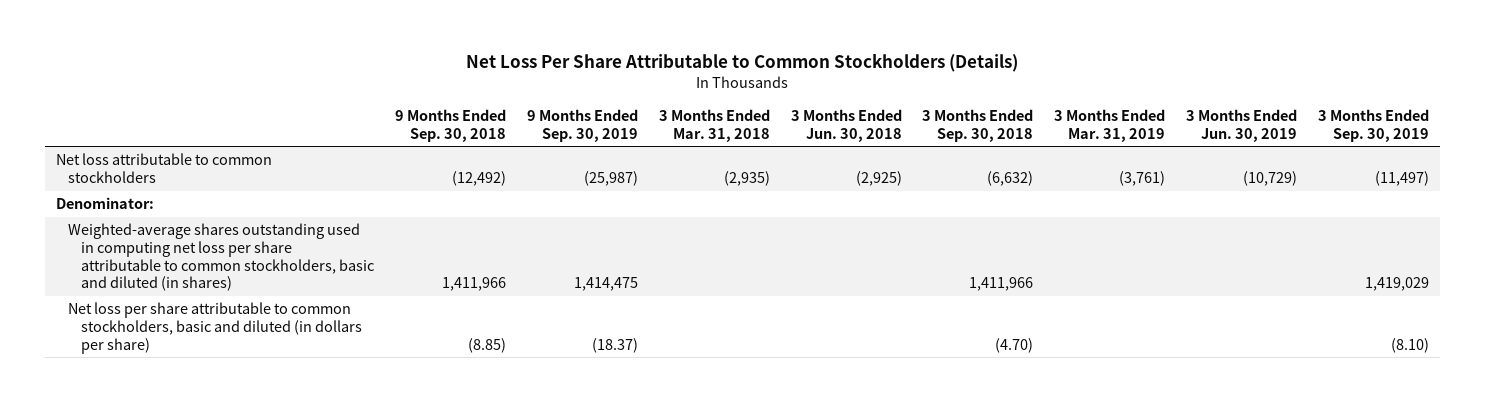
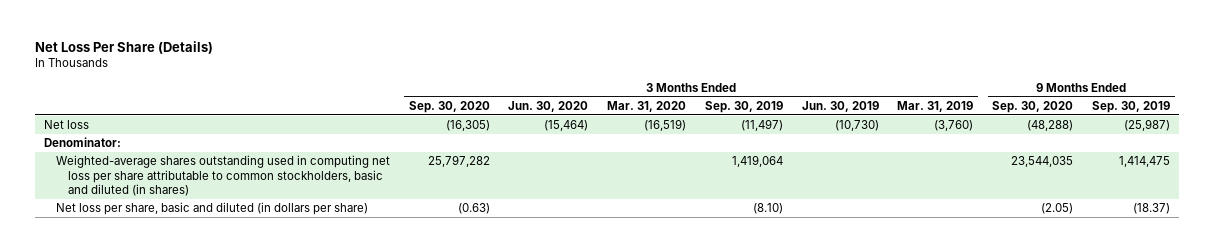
- Net Loss Per Share Attributable to Common Stockholders (Details)
+ Net Loss Per Share (Details)
- | 9 Months Ended Sep. 30, 2018 | 9 Months Ended Sep. 30, 2019 | 3 Months Ended Mar. 31, 2018 | 3 Months Ended Jun. 30, 2018 | 3 Months Ended Sep. 30, 2018 | 3 Months Ended Mar. 31, 2019 | 3 Months Ended Jun. 30, 2019 | 3 Months Ended Sep. 30, 2019
+ | 3 Months Ended Sep. 30, 2020 | 3 Months Ended Jun. 30, 2020 | 3 Months Ended Mar. 31, 2020 | 3 Months Ended Sep. 30, 2019 | 3 Months Ended Jun. 30, 2019 | 3 Months Ended Mar. 31, 2019 | 9 Months Ended Sep. 30, 2020 | 9 Months Ended Sep. 30, 2019
- Net loss attributable to common stockholders | (12,492) | (25,987) | (2,935) | (2,925) | (6,632) | (3,761) | (10,729) | (11,497)
+ Net loss | (16,305) | (15,464) | (16,519) | (11,497) | (10,730) | (3,760) | (48,288) | (25,987)
- Weighted-average shares outstanding used in computing net loss per share attributable to common stockholders, basic and diluted (in shares) | 1,411,966 | 1,414,475 | | | 1,411,966 | | | 1,419,029
- Net loss per share attributable to common stockholders, basic and diluted (in dollars per share) | (8.85) | (18.37) | | | (4.70) | | | (8.10)
+ Weighted-average shares outstanding used in computing net loss per share attributable to common stockholders, basic and diluted (in shares) | 25,797,282 | | | 1,419,064 | | | 23,544,035 | 1,414,475
+ Net loss per share, basic and diluted (in dollars per share) | (0.63) | | | (8.10) | | | (2.05) | (18.37)

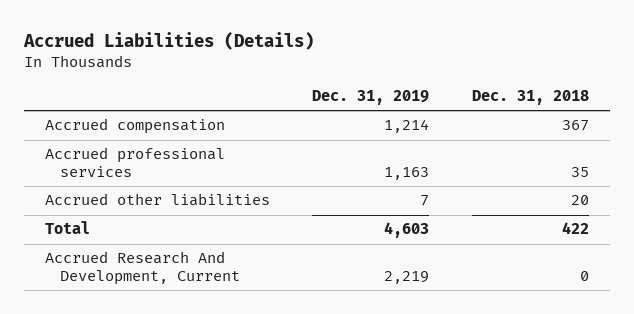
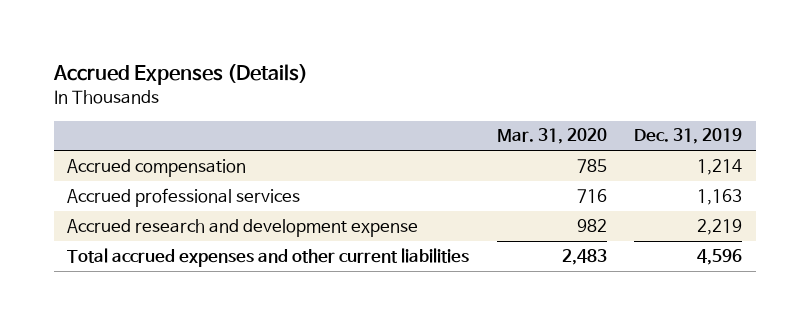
- Accrued Liabilities (Details)
+ Accrued Expenses (Details)
- | Dec. 31, 2019 | Dec. 31, 2018
+ | Mar. 31, 2020 | Dec. 31, 2019
- Accrued other liabilities | 7 | 20
- Total | 4,603 | 422
- Accrued Research And Development, Current | 2,219 | 0
+ Accrued research and development expense | 982 | 2,219
+ Total accrued expenses and other current liabilities | 2,483 | 4,596

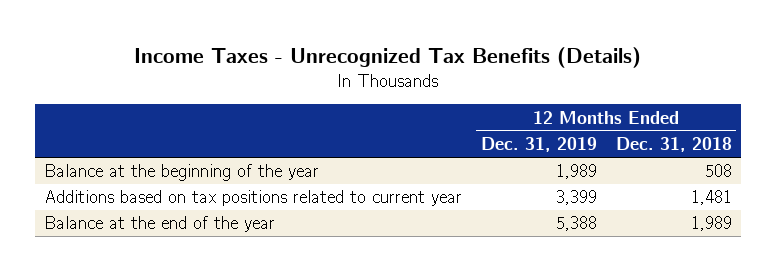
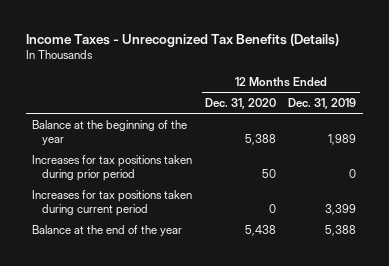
- | 12 Months Ended Dec. 31, 2019 | 12 Months Ended Dec. 31, 2018
+ | 12 Months Ended Dec. 31, 2020 | 12 Months Ended Dec. 31, 2019
- Additions based on tax positions related to current year | 3,399 | 1,481
+ Increases for tax positions taken during prior period | 50 | 0
+ Increases for tax positions taken during current period | 0 | 3,399

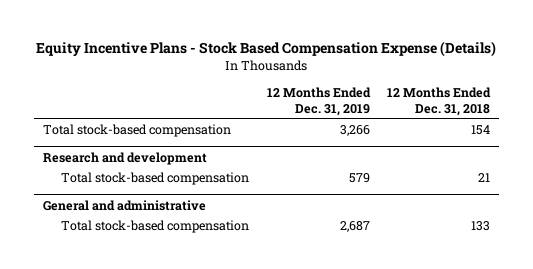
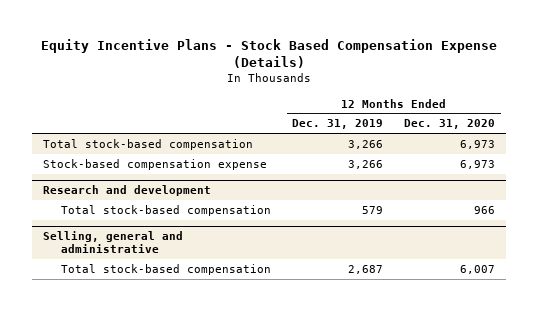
- | 12 Months Ended Dec. 31, 2019 | 12 Months Ended Dec. 31, 2018
+ | 12 Months Ended Dec. 31, 2019 | 12 Months Ended Dec. 31, 2020
+ Stock-based compensation expense | 3,266 | 6,973
- General and administrative
+ Selling, general and administrative

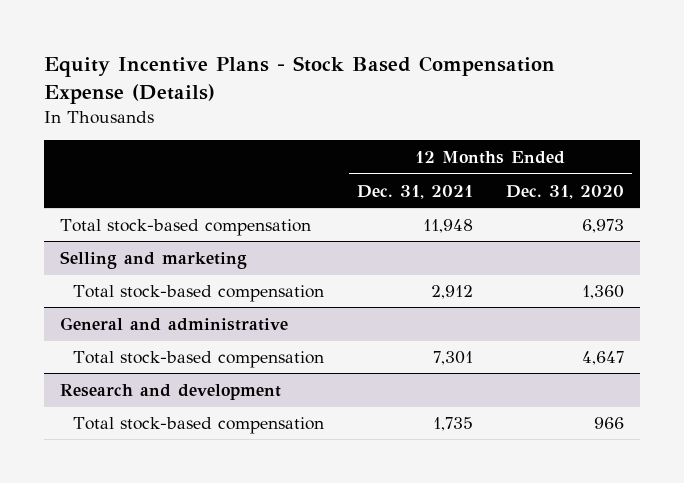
- | 12 Months Ended Dec. 31, 2019 | 12 Months Ended Dec. 31, 2020
+ | 12 Months Ended Dec. 31, 2021 | 12 Months Ended Dec. 31, 2020
- Stock-based compensation expense | 3,266 | 6,973
+ Selling and marketing
+ Total stock-based compensation | 2,912 | 1,360
+ General and administrative
+ Total stock-based compensation | 7,301 | 4,647
- Selling, general and administrative
- Total stock-based compensation | 2,687 | 6,007

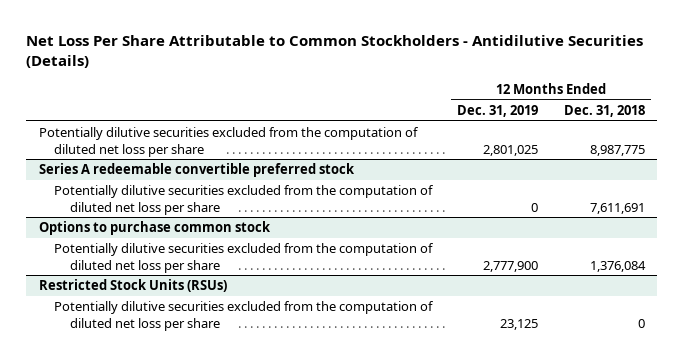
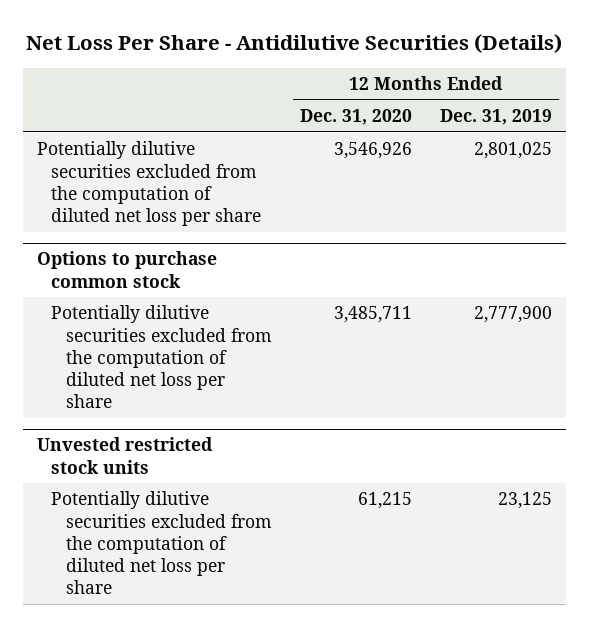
- Net Loss Per Share Attributable to Common Stockholders - Antidilutive Securities (Details)
+ Net Loss Per Share - Antidilutive Securities (Details)
- | 12 Months Ended Dec. 31, 2019 | 12 Months Ended Dec. 31, 2018
+ | 12 Months Ended Dec. 31, 2020 | 12 Months Ended Dec. 31, 2019
- Series A redeemable convertible preferred stock
- Potentially dilutive securities excluded from the computation of diluted net loss per share | 0 | 7,611,691
- Restricted Stock Units (RSUs)
+ Unvested restricted stock units

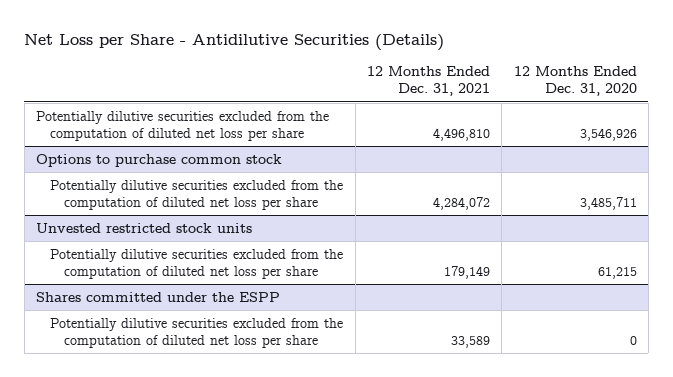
- Net Loss Per Share - Antidilutive Securities (Details)
+ Net Loss per Share - Antidilutive Securities (Details)
- | 12 Months Ended Dec. 31, 2020 | 12 Months Ended Dec. 31, 2019
+ | 12 Months Ended Dec. 31, 2021 | 12 Months Ended Dec. 31, 2020
+ Shares committed under the ESPP
+ Potentially dilutive securities excluded from the computation of diluted net loss per share | 33,589 | 0

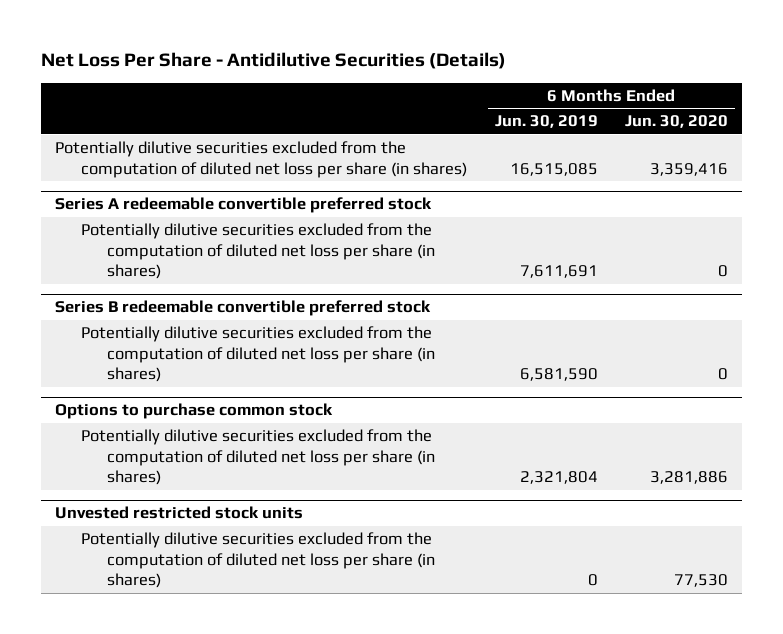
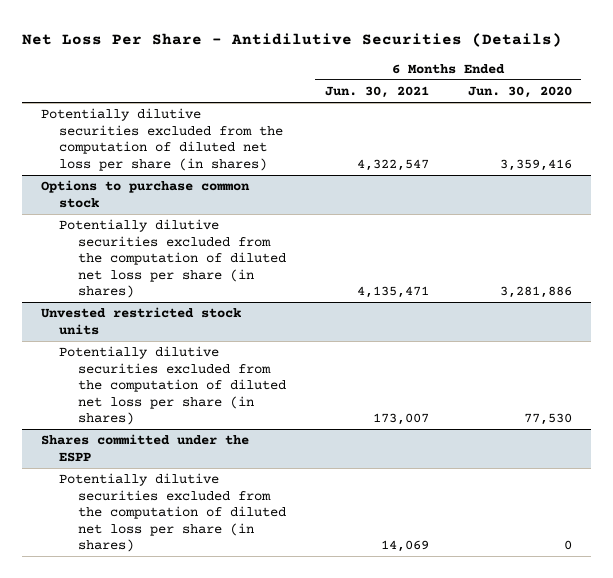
- | 6 Months Ended Jun. 30, 2019 | 6 Months Ended Jun. 30, 2020
+ | 6 Months Ended Jun. 30, 2021 | 6 Months Ended Jun. 30, 2020
- Series A redeemable convertible preferred stock
- Potentially dilutive securities excluded from the computation of diluted net loss per share (in shares) | 7,611,691 | 0
- Series B redeemable convertible preferred stock
- Potentially dilutive securities excluded from the computation of diluted net loss per share (in shares) | 6,581,590 | 0
+ Shares committed under the ESPP
+ Potentially dilutive securities excluded from the computation of diluted net loss per share (in shares) | 14,069 | 0

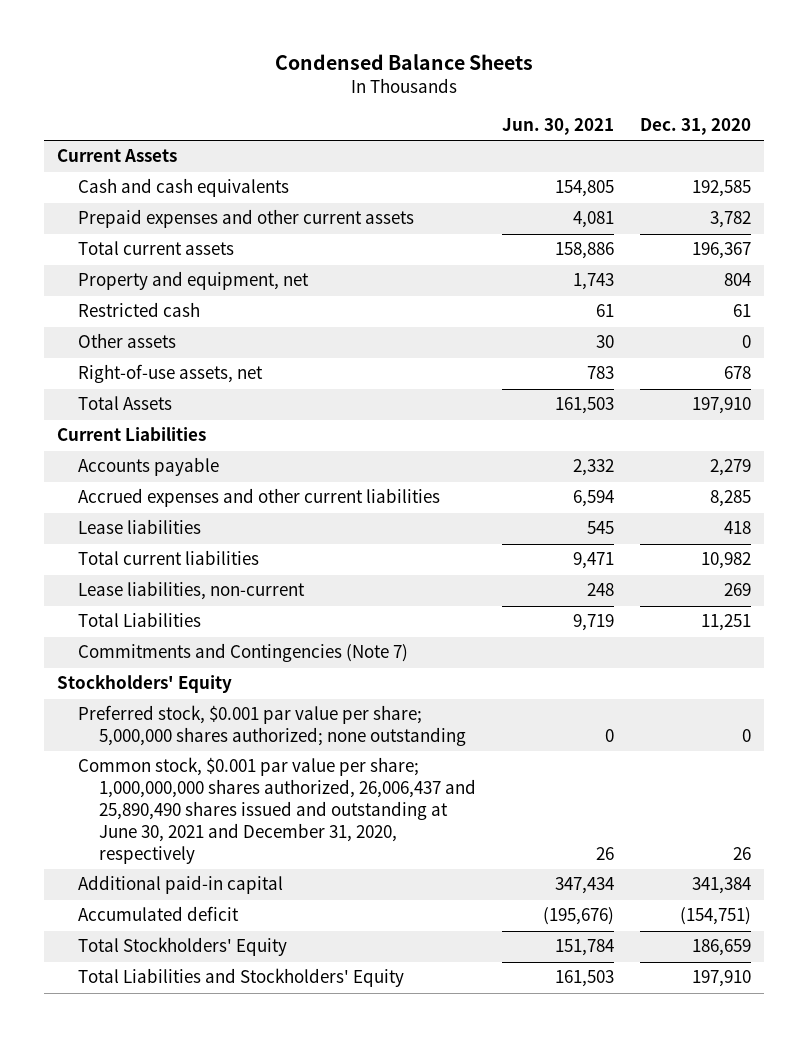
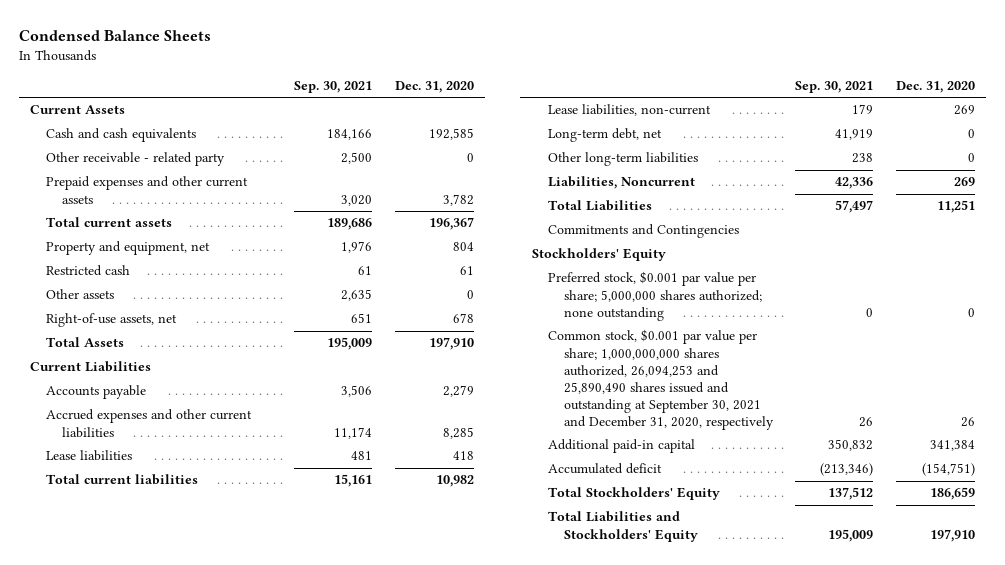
- | Jun. 30, 2021 | Dec. 31, 2020
+ | Sep. 30, 2021 | Dec. 31, 2020
+ Other receivable - related party | 2,500 | 0
+ Long-term debt, net | 41,919 | 0
+ Other long-term liabilities | 238 | 0
+ Liabilities, Noncurrent | 42,336 | 269
- Commitments and Contingencies (Note 7)
+ Commitments and Contingencies
- Common stock, $0.001 par value per share; 1,000,000,000 shares authorized, 26,006,437 and 25,890,490 shares issued and outstanding at June 30, 2021 and December 31, 2020, respectively | 26 | 26
+ Common stock, $0.001 par value per share; 1,000,000,000 shares authorized, 26,094,253 and 25,890,490 shares issued and outstanding at September 30, 2021 and December 31, 2020, respectively | 26 | 26

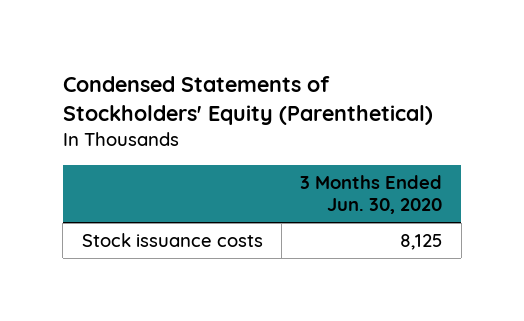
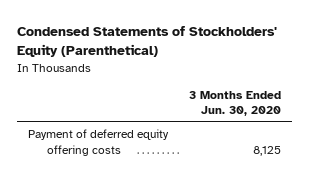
- Stock issuance costs | 8,125
+ Payment of deferred equity offering costs | 8,125

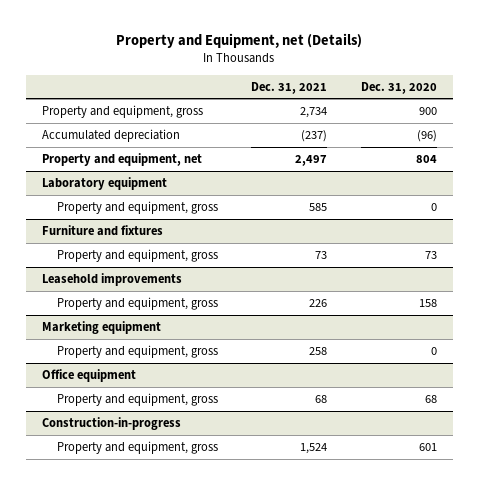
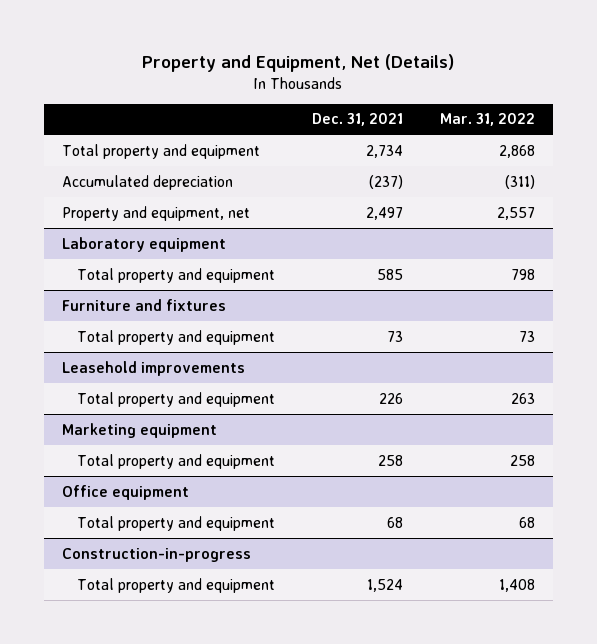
- Property and Equipment, net (Details)
+ Property and Equipment, Net (Details)
- | Dec. 31, 2021 | Dec. 31, 2020
+ | Dec. 31, 2021 | Mar. 31, 2022
- Property and equipment, gross | 2,734 | 900
+ Total property and equipment | 2,734 | 2,868
@ Laboratory equipment
- Property and equipment, gross | 585 | 0
+ Total property and equipment | 585 | 798
@ Furniture and fixtures
- Property and equipment, gross | 73 | 73
+ Total property and equipment | 73 | 73
@ Leasehold improvements
- Property and equipment, gross | 226 | 158
+ Total property and equipment | 226 | 263
@ Marketing equipment
- Property and equipment, gross | 258 | 0
+ Total property and equipment | 258 | 258
@ Office equipment
- Property and equipment, gross | 68 | 68
+ Total property and equipment | 68 | 68
@ Construction-in-progress
- Property and equipment, gross | 1,524 | 601
+ Total property and equipment | 1,524 | 1,408

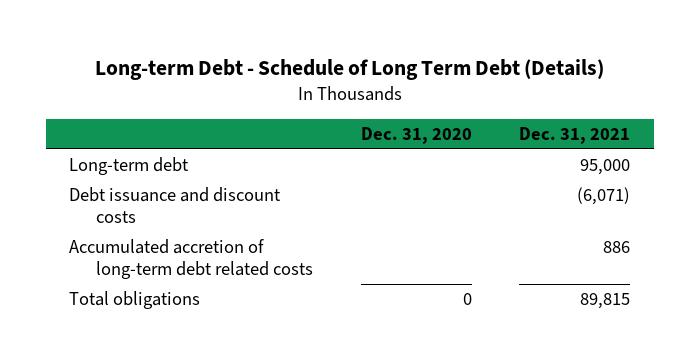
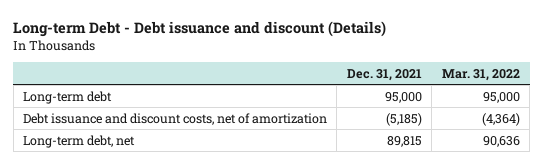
- Long-term Debt - Schedule of Long Term Debt (Details)
+ Long-term Debt - Debt issuance and discount (Details)
- | Dec. 31, 2020 | Dec. 31, 2021
+ | Dec. 31, 2021 | Mar. 31, 2022
- Debt issuance and discount costs | | (6,071)
- Accumulated accretion of long-term debt related costs | | 886
- Total obligations | 0 | 89,815
+ Debt issuance and discount costs, net of amortization | (5,185) | (4,364)
+ Long-term debt, net | 89,815 | 90,636

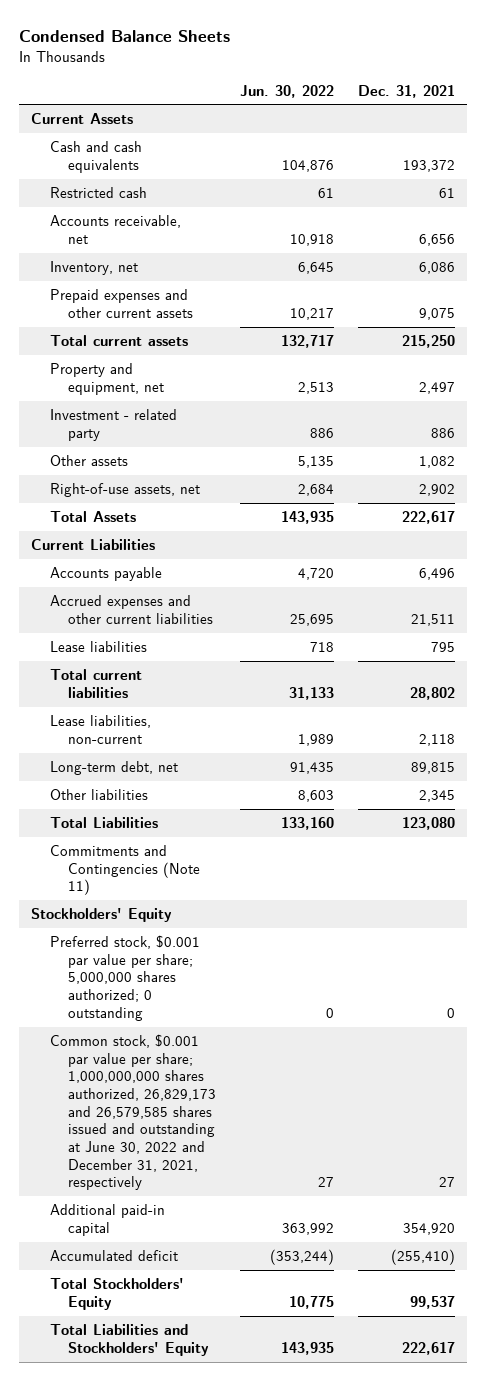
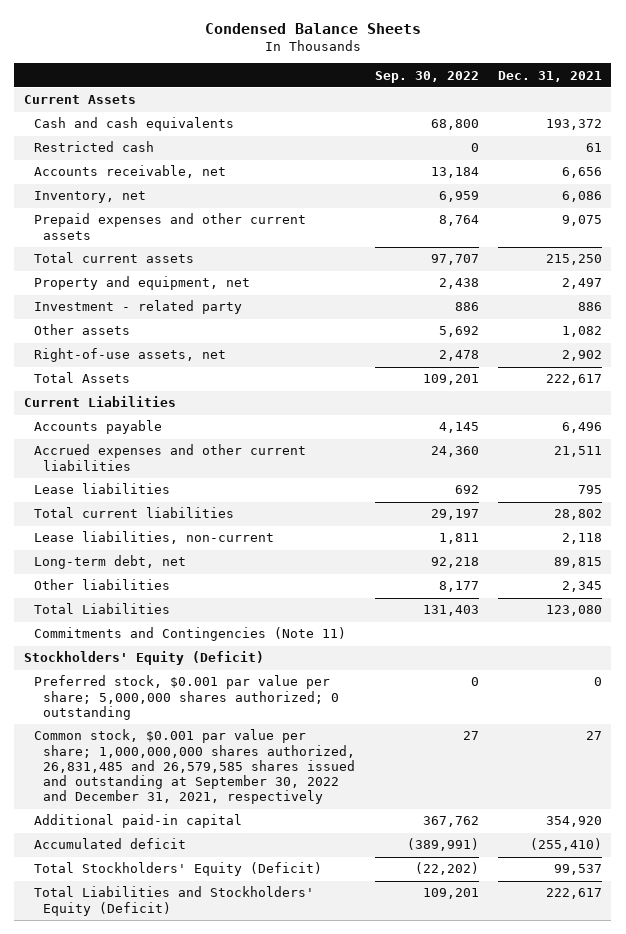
- | Jun. 30, 2022 | Dec. 31, 2021
+ | Sep. 30, 2022 | Dec. 31, 2021
- Stockholders' Equity
+ Stockholders' Equity (Deficit)
- Common stock, $0.001 par value per share; 1,000,000,000 shares authorized, 26,829,173 and 26,579,585 shares issued and outstanding at June 30, 2022 and December 31, 2021, respectively | 27 | 27
+ Common stock, $0.001 par value per share; 1,000,000,000 shares authorized, 26,831,485 and 26,579,585 shares issued and outstanding at September 30, 2022 and December 31, 2021, respectively | 27 | 27
- Total Stockholders' Equity | 10,775 | 99,537
- Total Liabilities and Stockholders' Equity | 143,935 | 222,617
+ Total Stockholders' Equity (Deficit) | (22,202) | 99,537
+ Total Liabilities and Stockholders' Equity (Deficit) | 109,201 | 222,617

